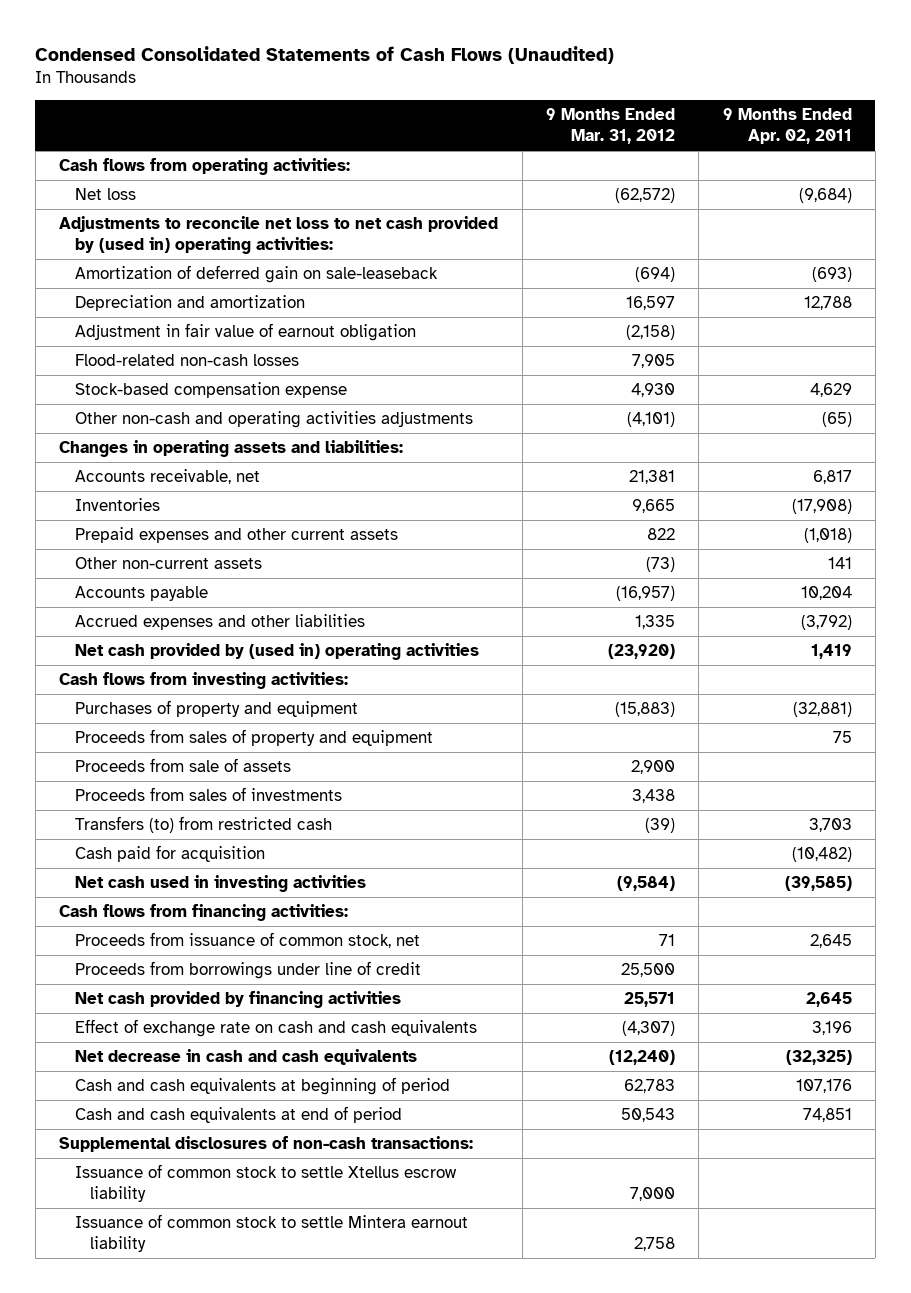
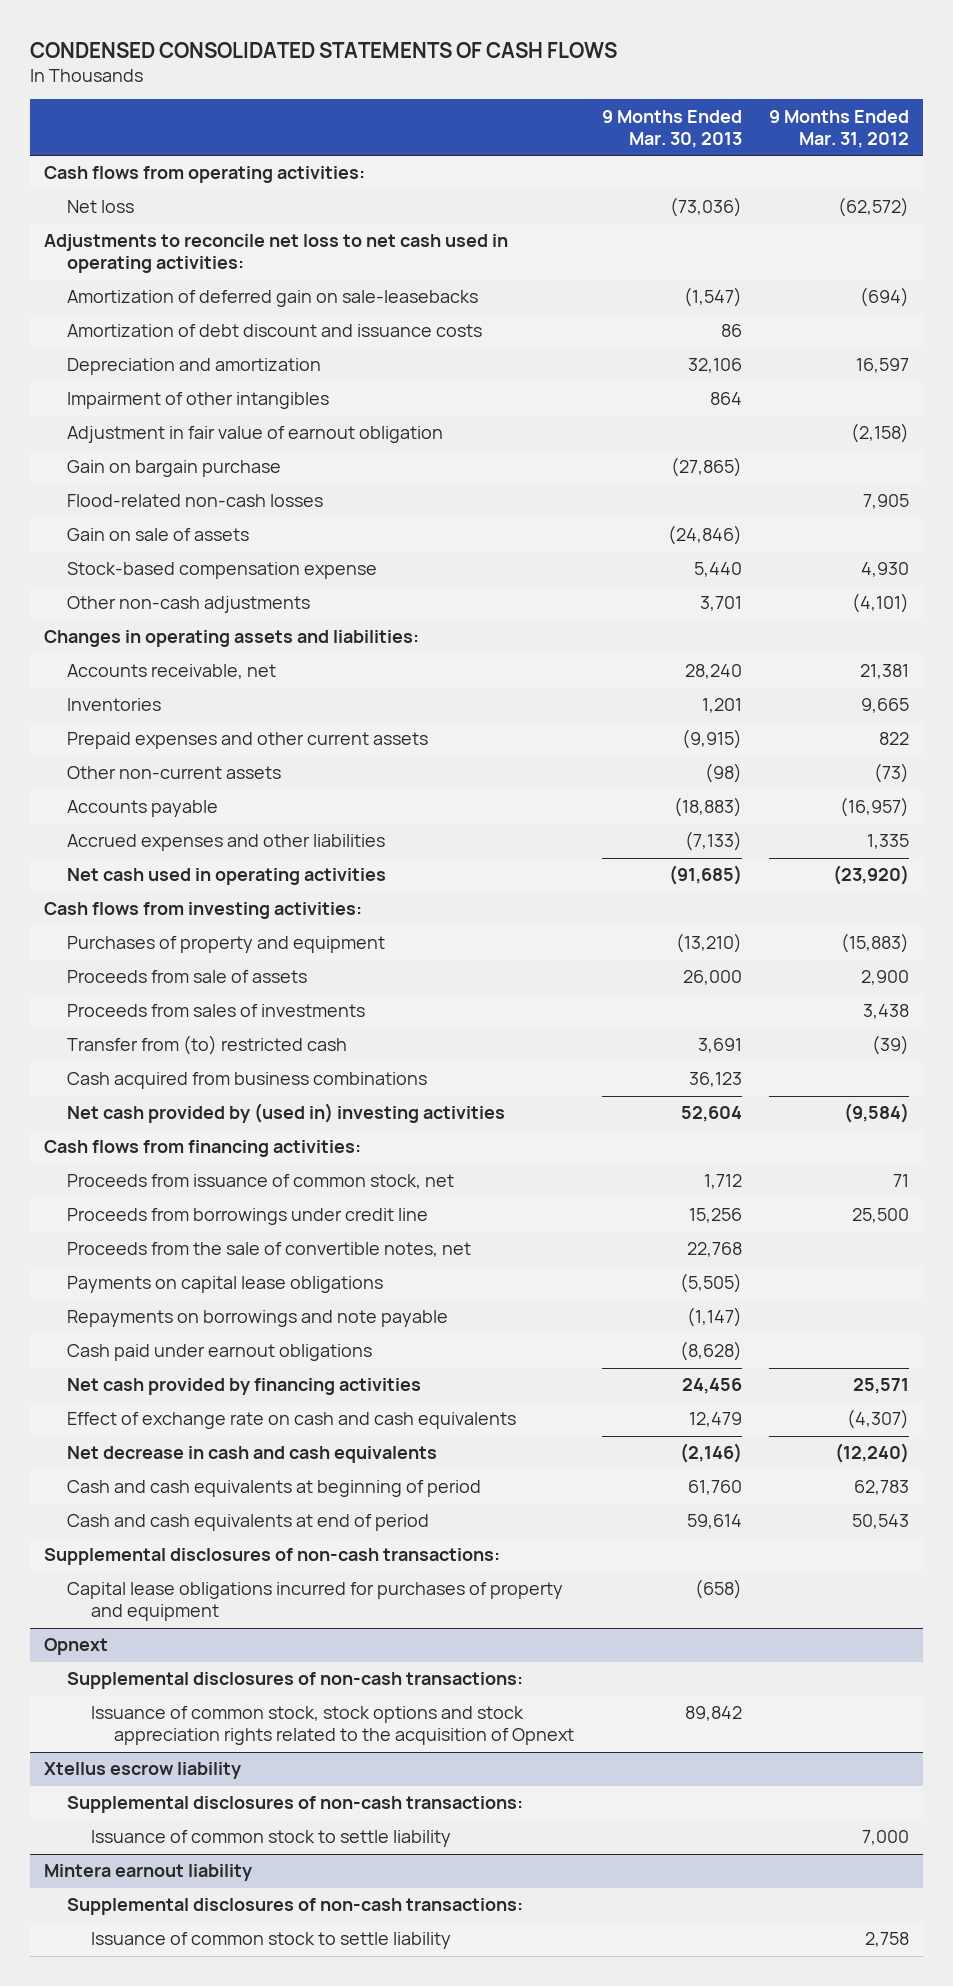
- Condensed Consolidated Statements of Cash Flows (Unaudited)
+ CONDENSED CONSOLIDATED STATEMENTS OF CASH FLOWS
- | 9 Months Ended Mar. 31, 2012 | 9 Months Ended Apr. 02, 2011
+ | 9 Months Ended Mar. 30, 2013 | 9 Months Ended Mar. 31, 2012
- Adjustments to reconcile net loss to net cash provided by (used in) operating activities:
- Amortization of deferred gain on sale-leaseback | (694) | (693)
+ Adjustments to reconcile net loss to net cash used in operating activities:
+ Amortization of deferred gain on sale-leasebacks | (1,547) | (694)
+ Amortization of debt discount and issuance costs | 86 |
+ Impairment of other intangibles | 864 |
+ Gain on bargain purchase | (27,865) |
+ Gain on sale of assets | (24,846) |
- Other non-cash and operating activities adjustments | (4,101) | (65)
+ Other non-cash adjustments | 3,701 | (4,101)
- Net cash provided by (used in) operating activities | (23,920) | 1,419
+ Net cash used in operating activities | (91,685) | (23,920)
- Proceeds from sales of property and equipment | | 75
- Transfers (to) from restricted cash | (39) | 3,703
- Cash paid for acquisition | | (10,482)
- Net cash used in investing activities | (9,584) | (39,585)
+ Transfer from (to) restricted cash | 3,691 | (39)
+ Cash acquired from business combinations | 36,123 |
+ Net cash provided by (used in) investing activities | 52,604 | (9,584)
- Proceeds from borrowings under line of credit | 25,500 |
+ Proceeds from borrowings under credit line | 15,256 | 25,500
+ Proceeds from the sale of convertible notes, net | 22,768 |
+ Payments on capital lease obligations | (5,505) |
+ Repayments on borrowings and note payable | (1,147) |
+ Cash paid under earnout obligations | (8,628) |
- Issuance of common stock to settle Xtellus escrow liability | 7,000 |
- Issuance of common stock to settle Mintera earnout liability | 2,758 |
+ Capital lease obligations incurred for purchases of property and equipment | (658) |
+ Opnext
+ Supplemental disclosures of non-cash transactions:
+ Issuance of common stock, stock options and stock appreciation rights related to the acquisition of Opnext | 89,842 |
+ Xtellus escrow liability
+ Supplemental disclosures of non-cash transactions:
+ Issuance of common stock to settle liability | | 7,000
+ Mintera earnout liability
+ Supplemental disclosures of non-cash transactions:
+ Issuance of common stock to settle liability | | 2,758

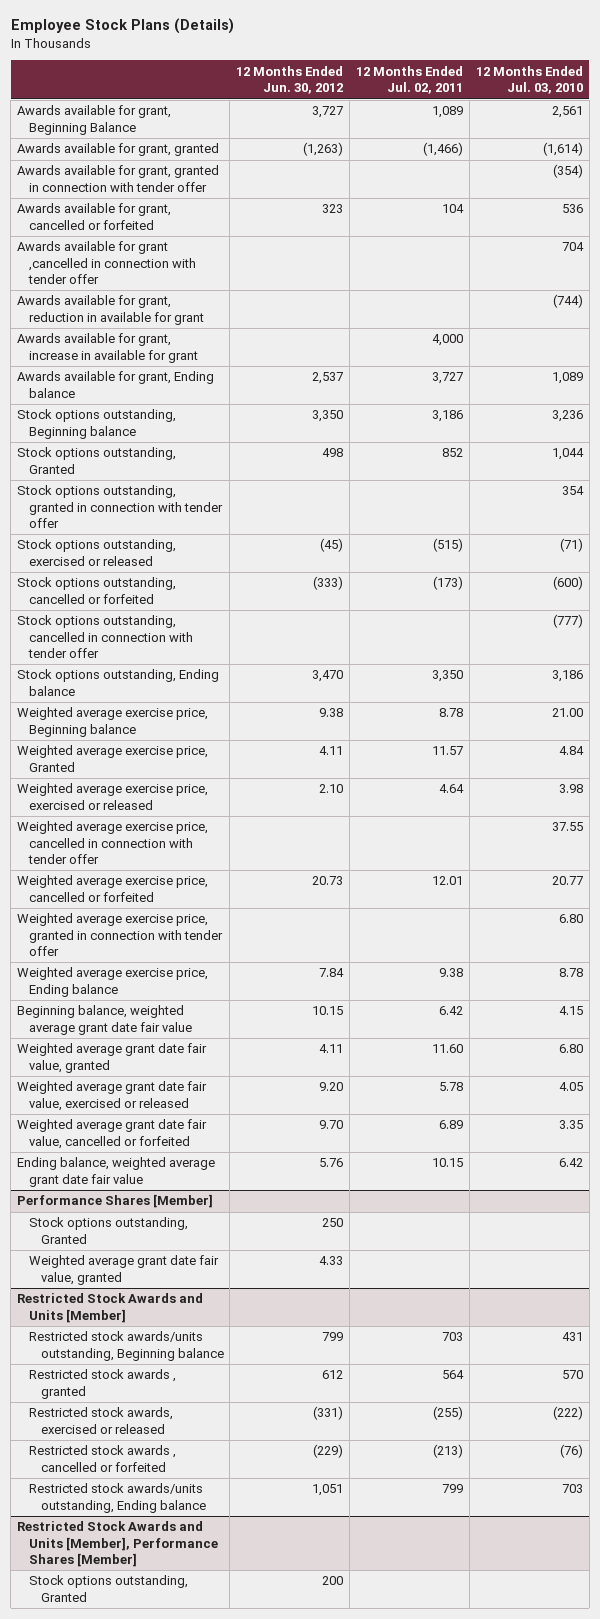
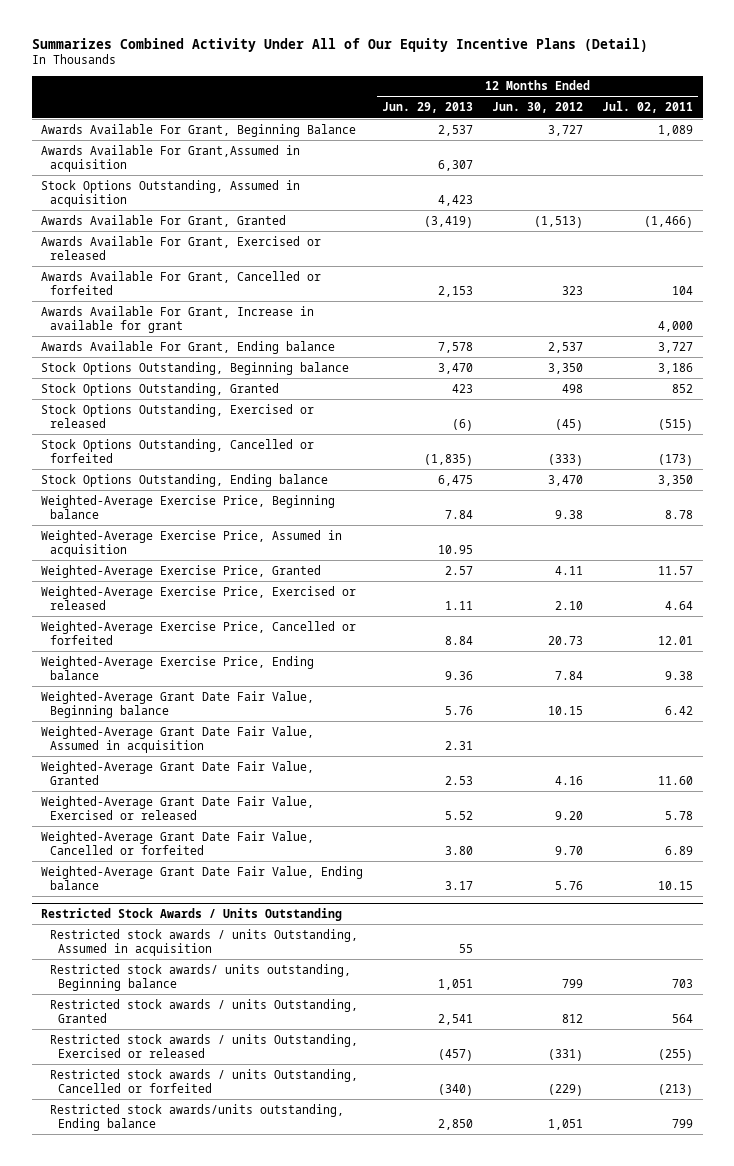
- Employee Stock Plans (Details)
+ Summarizes Combined Activity Under All of Our Equity Incentive Plans (Detail)
- | 12 Months Ended Jun. 30, 2012 | 12 Months Ended Jul. 02, 2011 | 12 Months Ended Jul. 03, 2010
+ | 12 Months Ended Jun. 29, 2013 | 12 Months Ended Jun. 30, 2012 | 12 Months Ended Jul. 02, 2011
- Awards available for grant, Beginning Balance | 3,727 | 1,089 | 2,561
- Awards available for grant, granted | (1,263) | (1,466) | (1,614)
- Awards available for grant, granted in connection with tender offer | | | (354)
- Awards available for grant, cancelled or forfeited | 323 | 104 | 536
- Awards available for grant ,cancelled in connection with tender offer | | | 704
- Awards available for grant, reduction in available for grant | | | (744)
- Awards available for grant, increase in available for grant | | 4,000 |
- Awards available for grant, Ending balance | 2,537 | 3,727 | 1,089
- Stock options outstanding, Beginning balance | 3,350 | 3,186 | 3,236
- Stock options outstanding, Granted | 498 | 852 | 1,044
- Stock options outstanding, granted in connection with tender offer | | | 354
- Stock options outstanding, exercised or released | (45) | (515) | (71)
- Stock options outstanding, cancelled or forfeited | (333) | (173) | (600)
- Stock options outstanding, cancelled in connection with tender offer | | | (777)
- Stock options outstanding, Ending balance | 3,470 | 3,350 | 3,186
- Weighted average exercise price, Beginning balance | 9.38 | 8.78 | 21.00
- Weighted average exercise price, Granted | 4.11 | 11.57 | 4.84
- Weighted average exercise price, exercised or released | 2.10 | 4.64 | 3.98
- Weighted average exercise price, cancelled in connection with tender offer | | | 37.55
- Weighted average exercise price, cancelled or forfeited | 20.73 | 12.01 | 20.77
- Weighted average exercise price, granted in connection with tender offer | | | 6.80
- Weighted average exercise price, Ending balance | 7.84 | 9.38 | 8.78
- Beginning balance, weighted average grant date fair value | 10.15 | 6.42 | 4.15
- Weighted average grant date fair value, granted | 4.11 | 11.60 | 6.80
- Weighted average grant date fair value, exercised or released | 9.20 | 5.78 | 4.05
- Weighted average grant date fair value, cancelled or forfeited | 9.70 | 6.89 | 3.35
- Ending balance, weighted average grant date fair value | 5.76 | 10.15 | 6.42
- Performance Shares [Member]
- Stock options outstanding, Granted | 250 | |
- Weighted average grant date fair value, granted | 4.33 | |
- Restricted Stock Awards and Units [Member]
- Restricted stock awards/units outstanding, Beginning balance | 799 | 703 | 431
- Restricted stock awards , granted | 612 | 564 | 570
- Restricted stock awards, exercised or released | (331) | (255) | (222)
- Restricted stock awards , cancelled or forfeited | (229) | (213) | (76)
+ Awards Available For Grant, Beginning Balance | 2,537 | 3,727 | 1,089
+ Awards Available For Grant,Assumed in acquisition | 6,307 | |
+ Stock Options Outstanding, Assumed in acquisition | 4,423 | |
+ Awards Available For Grant, Granted | (3,419) | (1,513) | (1,466)
+ Awards Available For Grant, Exercised or released
+ Awards Available For Grant, Cancelled or forfeited | 2,153 | 323 | 104
+ Awards Available For Grant, Increase in available for grant | | | 4,000
+ Awards Available For Grant, Ending balance | 7,578 | 2,537 | 3,727
+ Stock Options Outstanding, Beginning balance | 3,470 | 3,350 | 3,186
+ Stock Options Outstanding, Granted | 423 | 498 | 852
+ Stock Options Outstanding, Exercised or released | (6) | (45) | (515)
+ Stock Options Outstanding, Cancelled or forfeited | (1,835) | (333) | (173)
+ Stock Options Outstanding, Ending balance | 6,475 | 3,470 | 3,350
+ Weighted-Average Exercise Price, Beginning balance | 7.84 | 9.38 | 8.78
+ Weighted-Average Exercise Price, Assumed in acquisition | 10.95 | |
+ Weighted-Average Exercise Price, Granted | 2.57 | 4.11 | 11.57
+ Weighted-Average Exercise Price, Exercised or released | 1.11 | 2.10 | 4.64
+ Weighted-Average Exercise Price, Cancelled or forfeited | 8.84 | 20.73 | 12.01
+ Weighted-Average Exercise Price, Ending balance | 9.36 | 7.84 | 9.38
+ Weighted-Average Grant Date Fair Value, Beginning balance | 5.76 | 10.15 | 6.42
+ Weighted-Average Grant Date Fair Value, Assumed in acquisition | 2.31 | |
+ Weighted-Average Grant Date Fair Value, Granted | 2.53 | 4.16 | 11.60
+ Weighted-Average Grant Date Fair Value, Exercised or released | 5.52 | 9.20 | 5.78
+ Weighted-Average Grant Date Fair Value, Cancelled or forfeited | 3.80 | 9.70 | 6.89
+ Weighted-Average Grant Date Fair Value, Ending balance | 3.17 | 5.76 | 10.15
+ Restricted Stock Awards / Units Outstanding
+ Restricted stock awards / units Outstanding, Assumed in acquisition | 55 | |
+ Restricted stock awards/ units outstanding, Beginning balance | 1,051 | 799 | 703
+ Restricted stock awards / units Outstanding, Granted | 2,541 | 812 | 564
+ Restricted stock awards / units Outstanding, Exercised or released | (457) | (331) | (255)
+ Restricted stock awards / units Outstanding, Cancelled or forfeited | (340) | (229) | (213)
- Restricted Stock Awards and Units [Member], Performance Shares [Member]
- Stock options outstanding, Granted | 200 | |

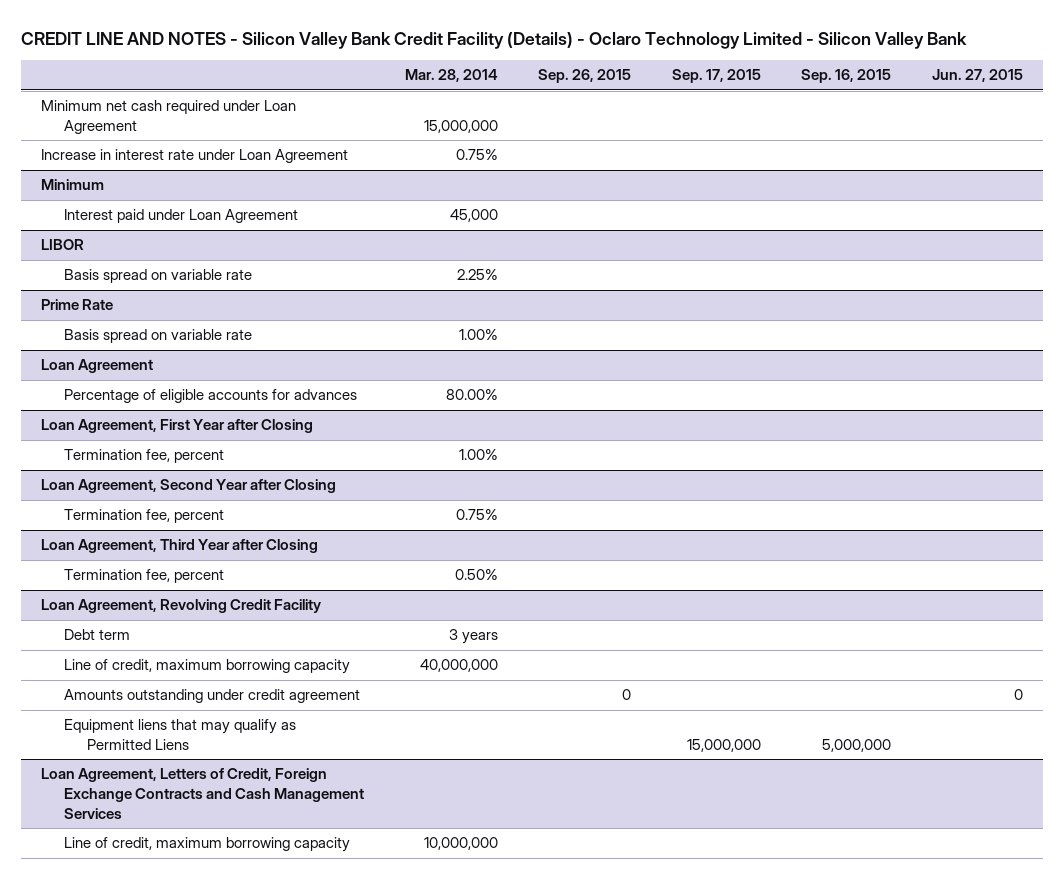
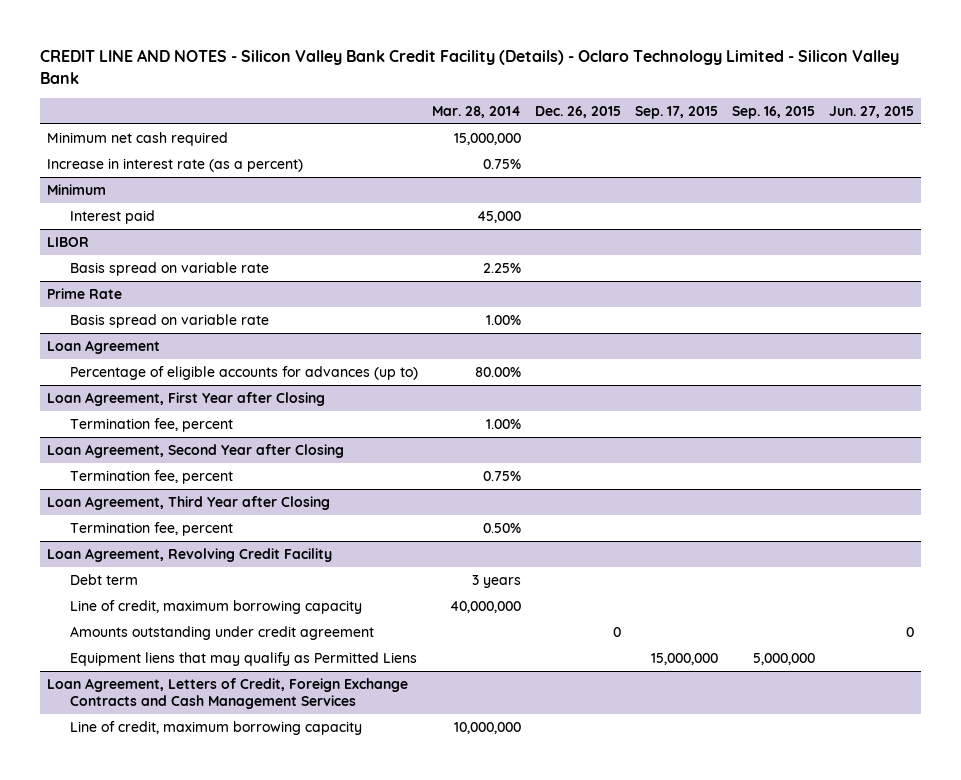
- | Mar. 28, 2014 | Sep. 26, 2015 | Sep. 17, 2015 | Sep. 16, 2015 | Jun. 27, 2015
+ | Mar. 28, 2014 | Dec. 26, 2015 | Sep. 17, 2015 | Sep. 16, 2015 | Jun. 27, 2015
- Minimum net cash required under Loan Agreement | 15,000,000 | | | |
- Increase in interest rate under Loan Agreement | 0.75% | | | |
+ Minimum net cash required | 15,000,000 | | | |
+ Increase in interest rate (as a percent) | 0.75% | | | |
@ Minimum
- Interest paid under Loan Agreement | 45,000 | | | |
+ Interest paid | 45,000 | | | |
@ Loan Agreement
- Percentage of eligible accounts for advances | 80.00% | | | |
+ Percentage of eligible accounts for advances (up to) | 80.00% | | | |

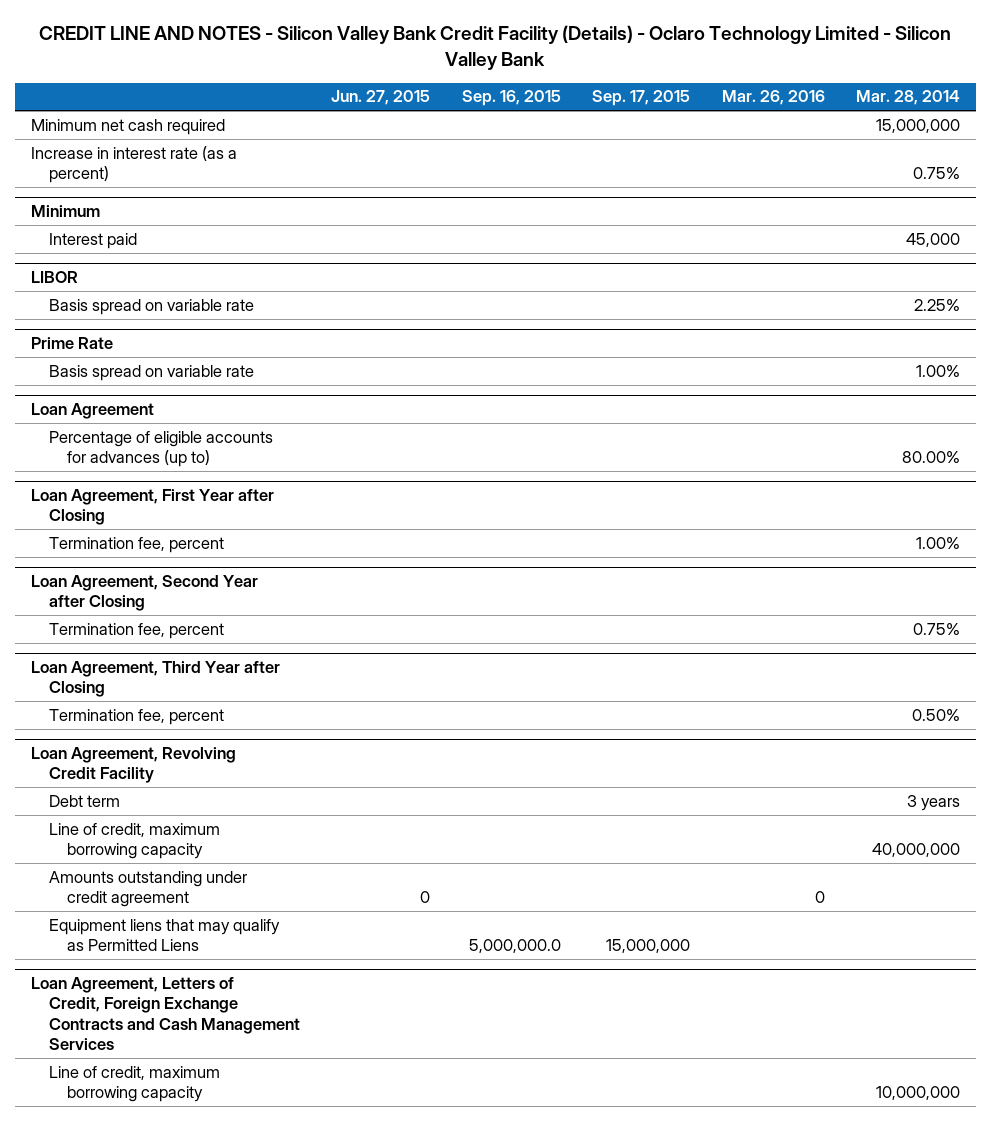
- | Mar. 28, 2014 | Dec. 26, 2015 | Sep. 17, 2015 | Sep. 16, 2015 | Jun. 27, 2015
+ | Jun. 27, 2015 | Sep. 16, 2015 | Sep. 17, 2015 | Mar. 26, 2016 | Mar. 28, 2014
@ Loan Agreement, Revolving Credit Facility
- Equipment liens that may qualify as Permitted Liens | | | 15,000,000 | 5,000,000 |
+ Equipment liens that may qualify as Permitted Liens | | 5,000,000.0 | 15,000,000 | |

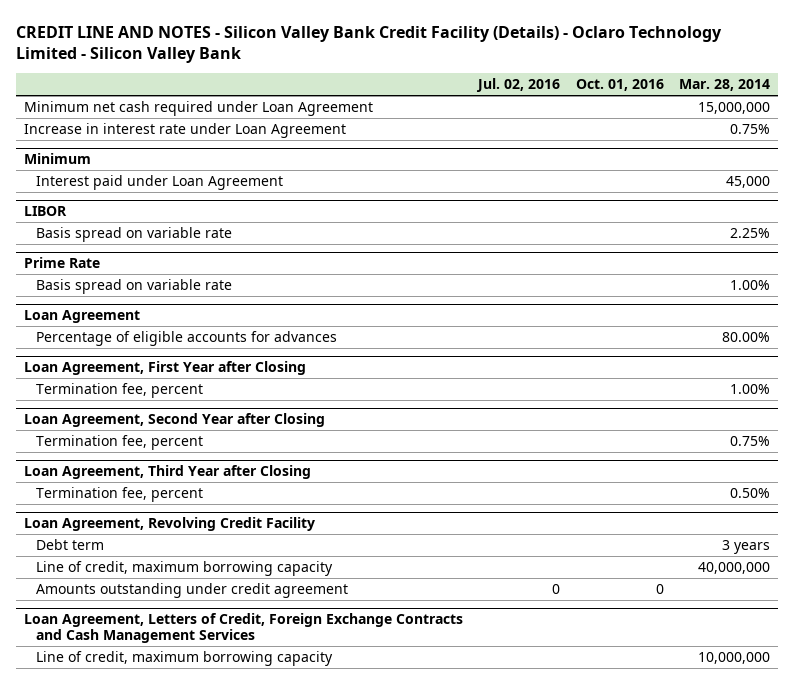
- | Jun. 27, 2015 | Sep. 16, 2015 | Sep. 17, 2015 | Mar. 26, 2016 | Mar. 28, 2014
+ | Jul. 02, 2016 | Oct. 01, 2016 | Mar. 28, 2014
- Minimum net cash required | | | | | 15,000,000
- Increase in interest rate (as a percent) | | | | | 0.75%
+ Minimum net cash required under Loan Agreement | | | 15,000,000
+ Increase in interest rate under Loan Agreement | | | 0.75%
@ Minimum
- Interest paid | | | | | 45,000
+ Interest paid under Loan Agreement | | | 45,000
@ Loan Agreement
- Percentage of eligible accounts for advances (up to) | | | | | 80.00%
+ Percentage of eligible accounts for advances | | | 80.00%
@ Loan Agreement, Revolving Credit Facility
- Equipment liens that may qualify as Permitted Liens | | 5,000,000.0 | 15,000,000 | |

